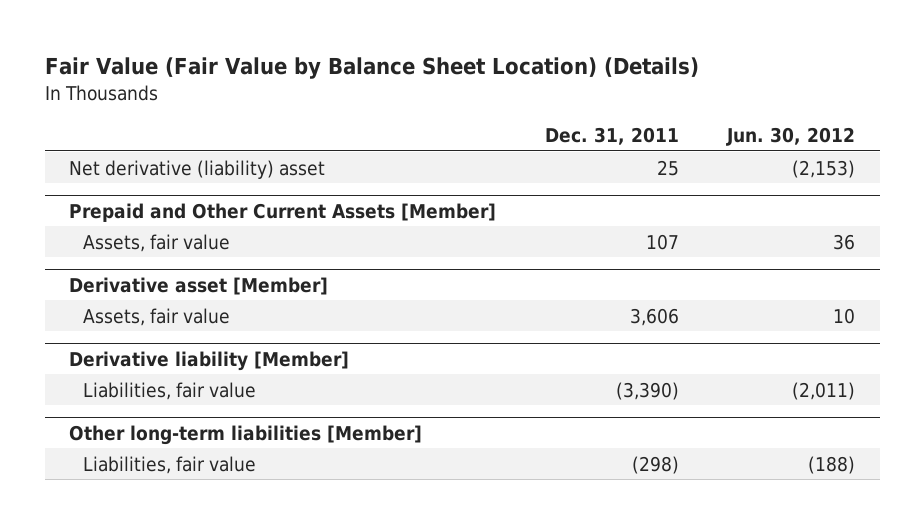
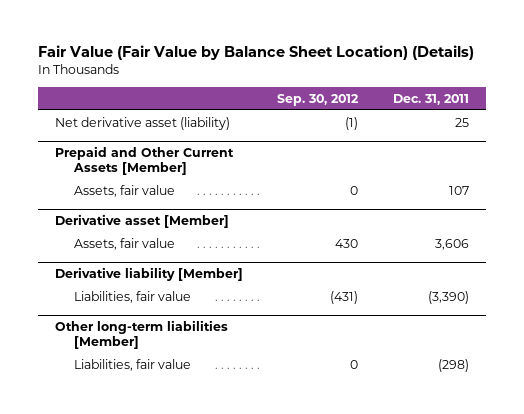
- | Dec. 31, 2011 | Jun. 30, 2012
+ | Sep. 30, 2012 | Dec. 31, 2011
- Net derivative (liability) asset | 25 | (2,153)
+ Net derivative asset (liability) | (1) | 25

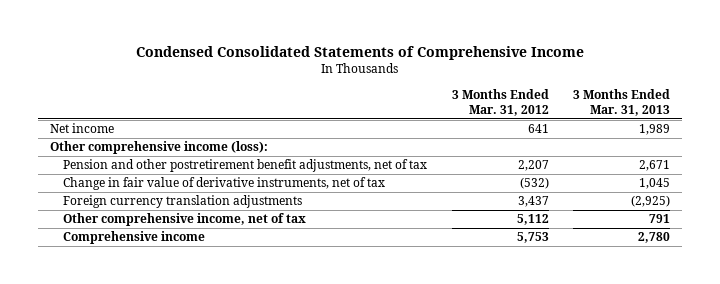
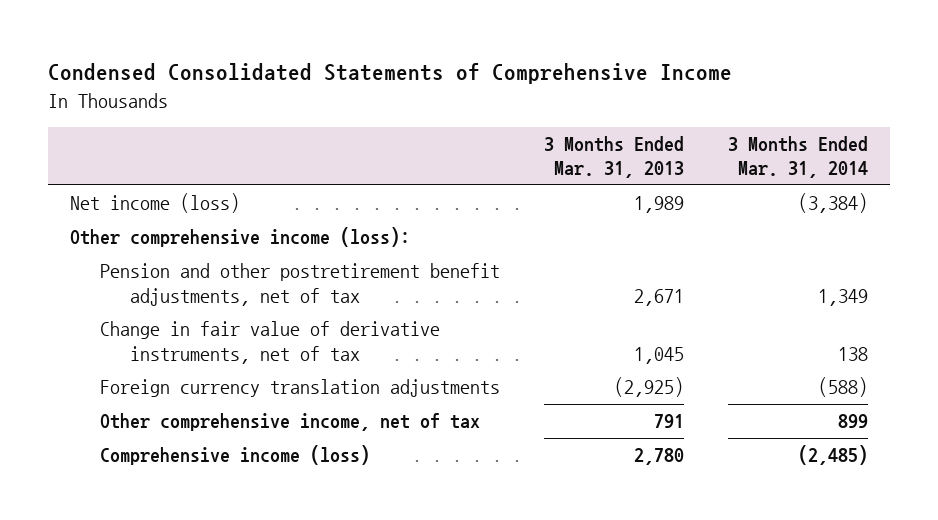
- | 3 Months Ended Mar. 31, 2012 | 3 Months Ended Mar. 31, 2013
+ | 3 Months Ended Mar. 31, 2013 | 3 Months Ended Mar. 31, 2014
- Net income | 641 | 1,989
+ Net income (loss) | 1,989 | (3,384)
- Comprehensive income | 5,753 | 2,780
+ Comprehensive income (loss) | 2,780 | (2,485)

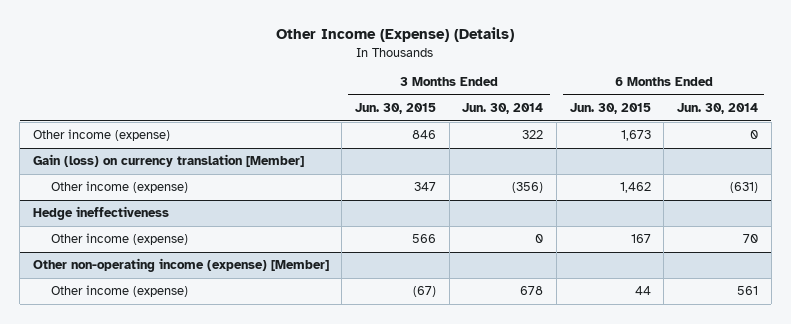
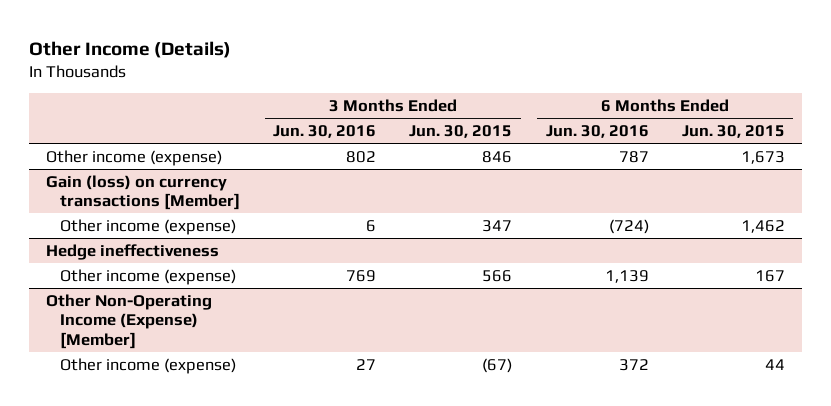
- Other Income (Expense) (Details)
+ Other Income (Details)
- | 3 Months Ended Jun. 30, 2015 | 3 Months Ended Jun. 30, 2014 | 6 Months Ended Jun. 30, 2015 | 6 Months Ended Jun. 30, 2014
+ | 3 Months Ended Jun. 30, 2016 | 3 Months Ended Jun. 30, 2015 | 6 Months Ended Jun. 30, 2016 | 6 Months Ended Jun. 30, 2015
- Gain (loss) on currency translation [Member]
+ Gain (loss) on currency transactions [Member]
- Other non-operating income (expense) [Member]
+ Other Non-Operating Income (Expense) [Member]

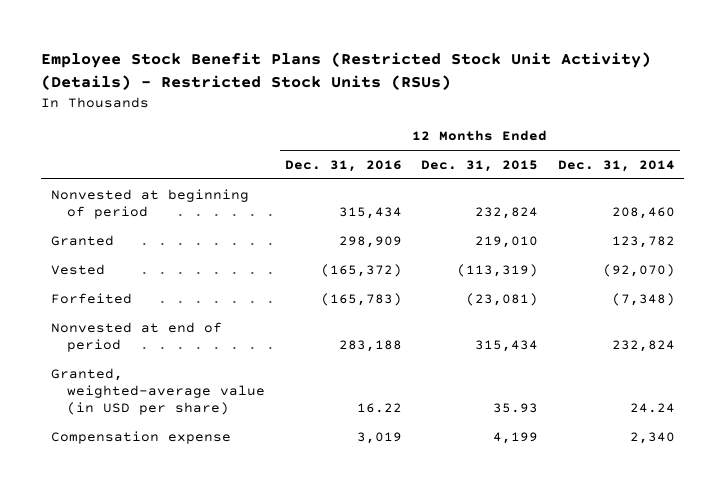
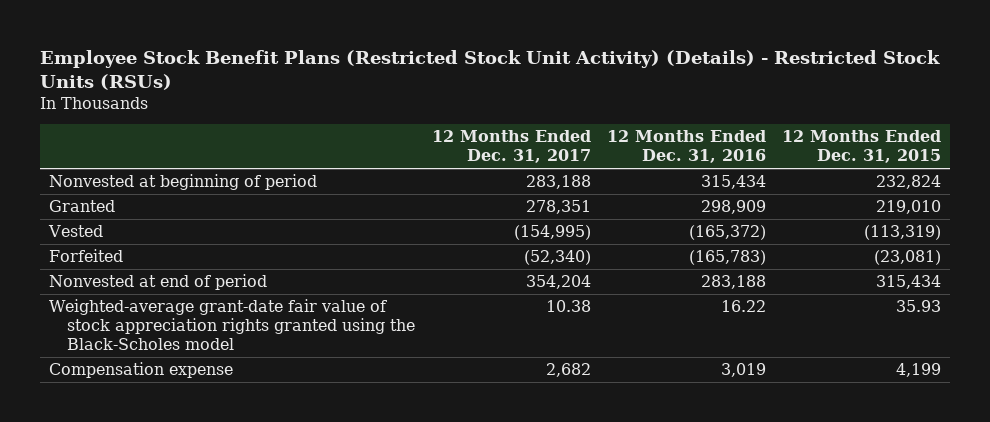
- | 12 Months Ended Dec. 31, 2016 | 12 Months Ended Dec. 31, 2015 | 12 Months Ended Dec. 31, 2014
+ | 12 Months Ended Dec. 31, 2017 | 12 Months Ended Dec. 31, 2016 | 12 Months Ended Dec. 31, 2015
- Granted, weighted-average value (in USD per share) | 16.22 | 35.93 | 24.24
+ Weighted-average grant-date fair value of stock appreciation rights granted using the Black-Scholes model | 10.38 | 16.22 | 35.93

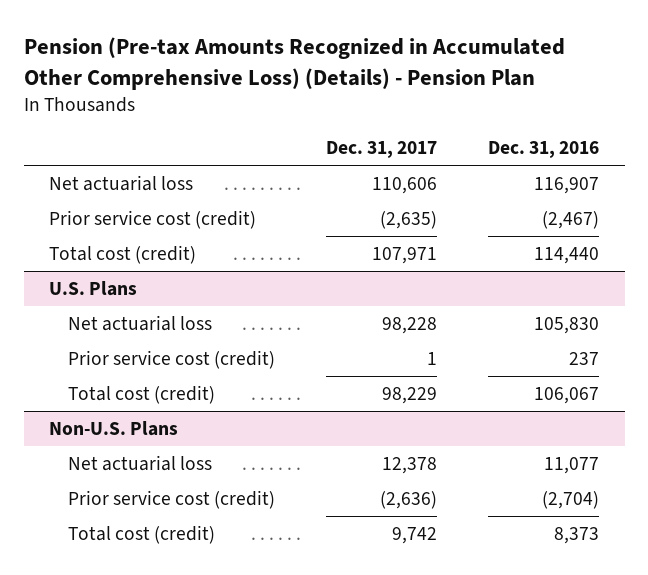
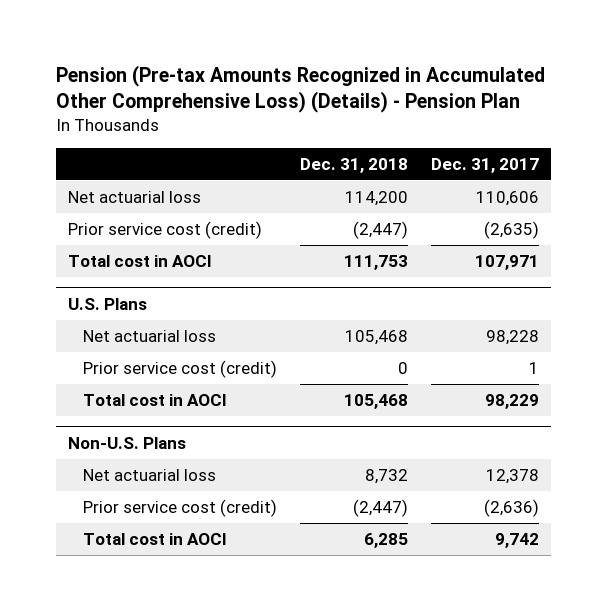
- | Dec. 31, 2017 | Dec. 31, 2016
+ | Dec. 31, 2018 | Dec. 31, 2017
- Total cost (credit) | 107,971 | 114,440
+ Total cost in AOCI | 111,753 | 107,971
@ U.S. Plans
- Total cost (credit) | 98,229 | 106,067
+ Total cost in AOCI | 105,468 | 98,229
@ Non-U.S. Plans
- Total cost (credit) | 9,742 | 8,373
+ Total cost in AOCI | 6,285 | 9,742

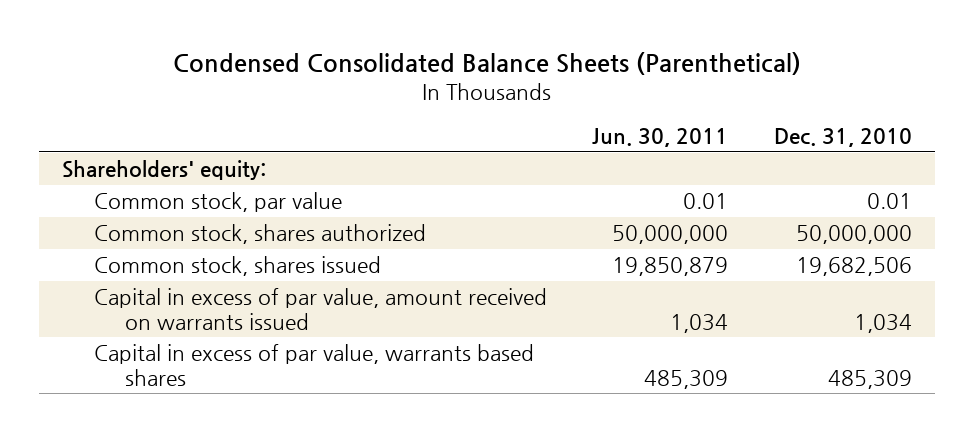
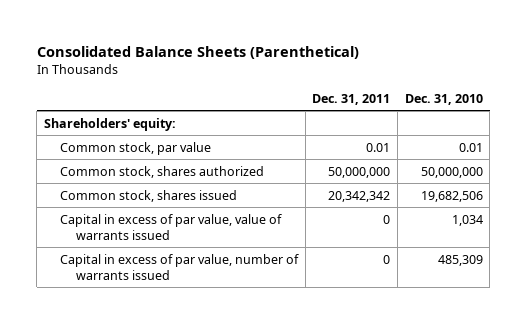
- Condensed Consolidated Balance Sheets (Parenthetical)
+ Consolidated Balance Sheets (Parenthetical)
- | Jun. 30, 2011 | Dec. 31, 2010
+ | Dec. 31, 2011 | Dec. 31, 2010
- Capital in excess of par value, amount received on warrants issued | 1,034 | 1,034
- Capital in excess of par value, warrants based shares | 485,309 | 485,309
+ Capital in excess of par value, value of warrants issued | 0 | 1,034
+ Capital in excess of par value, number of warrants issued | 0 | 485,309

